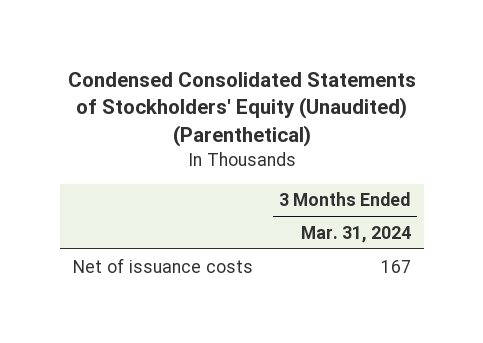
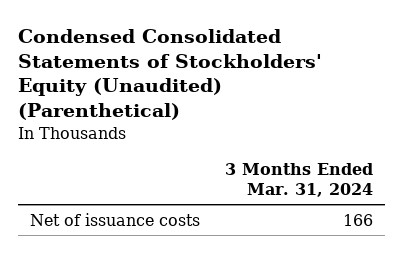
- Net of issuance costs | 167
+ Net of issuance costs | 166

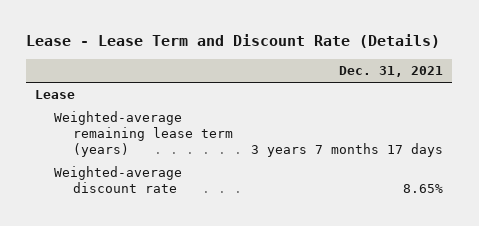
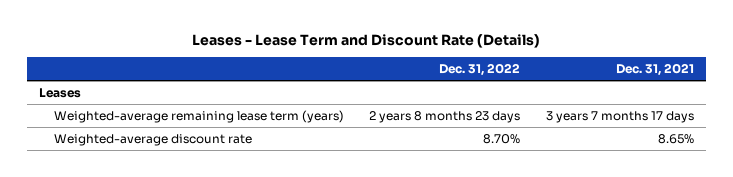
- Lease - Lease Term and Discount Rate (Details)
+ Leases - Lease Term and Discount Rate (Details)
- | Dec. 31, 2021
+ | Dec. 31, 2022 | Dec. 31, 2021
- Lease
+ Leases

